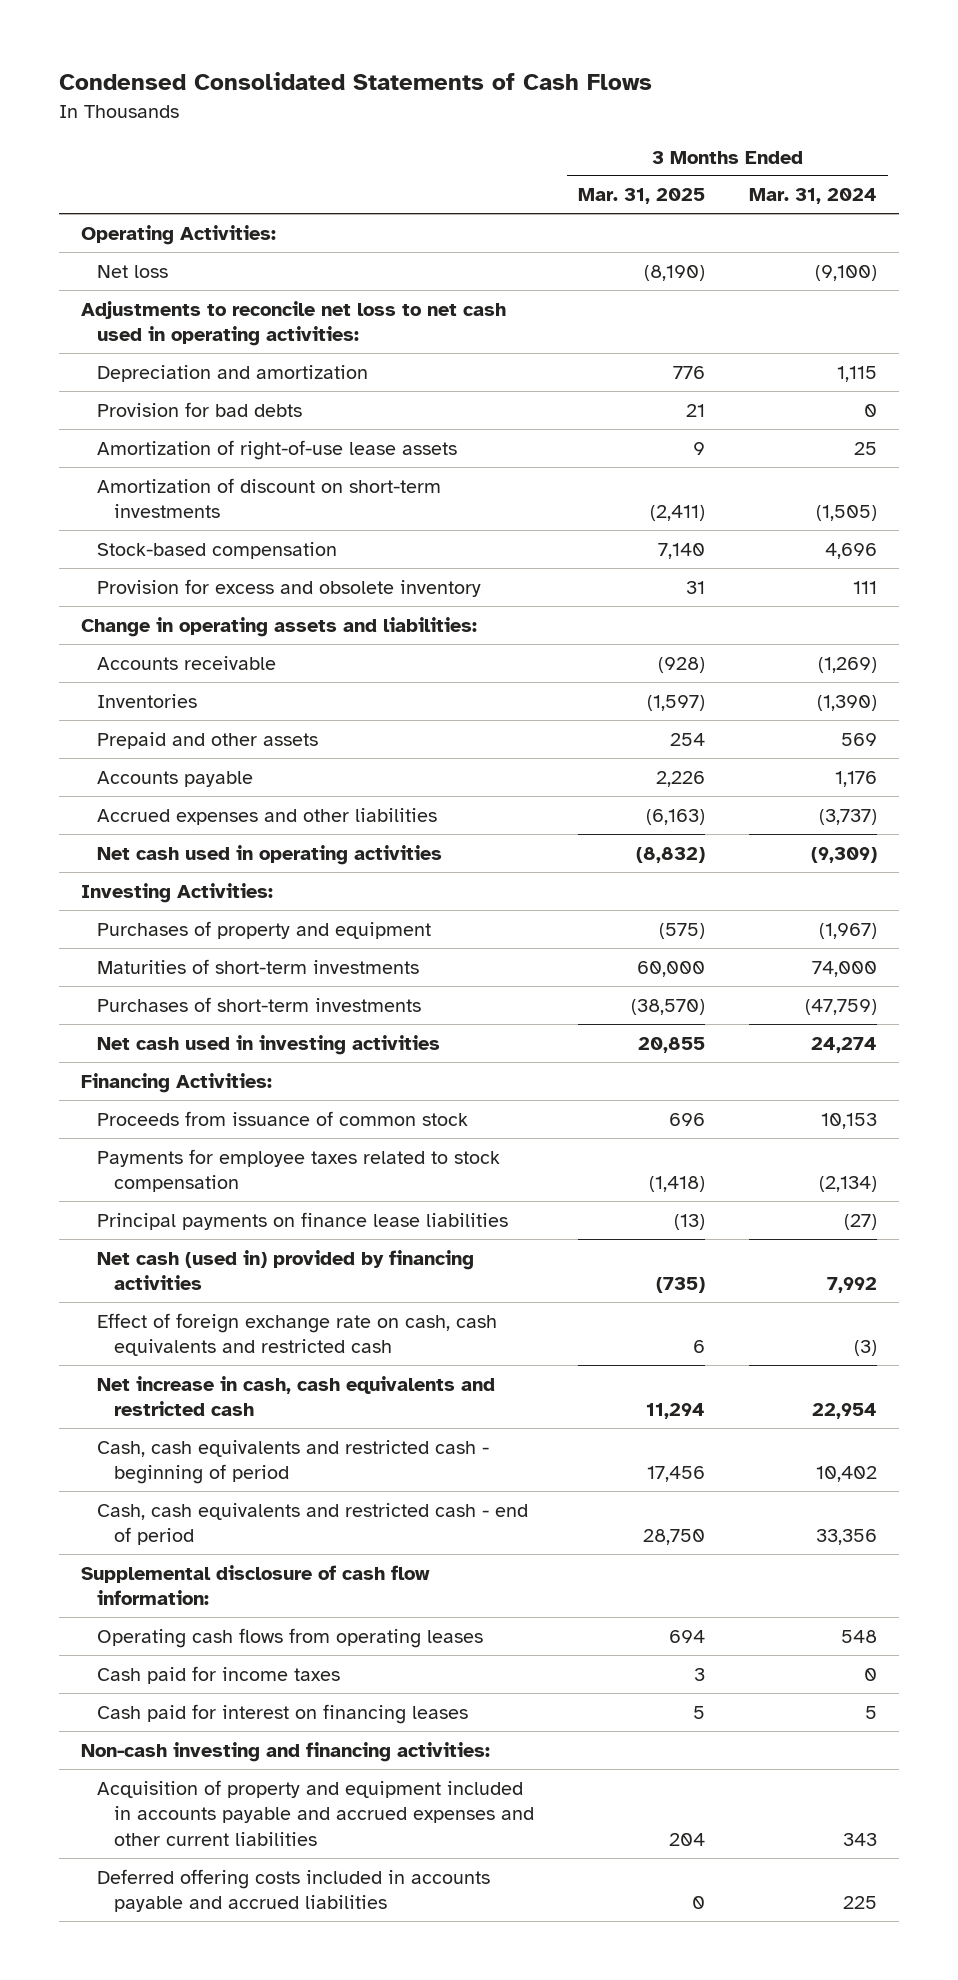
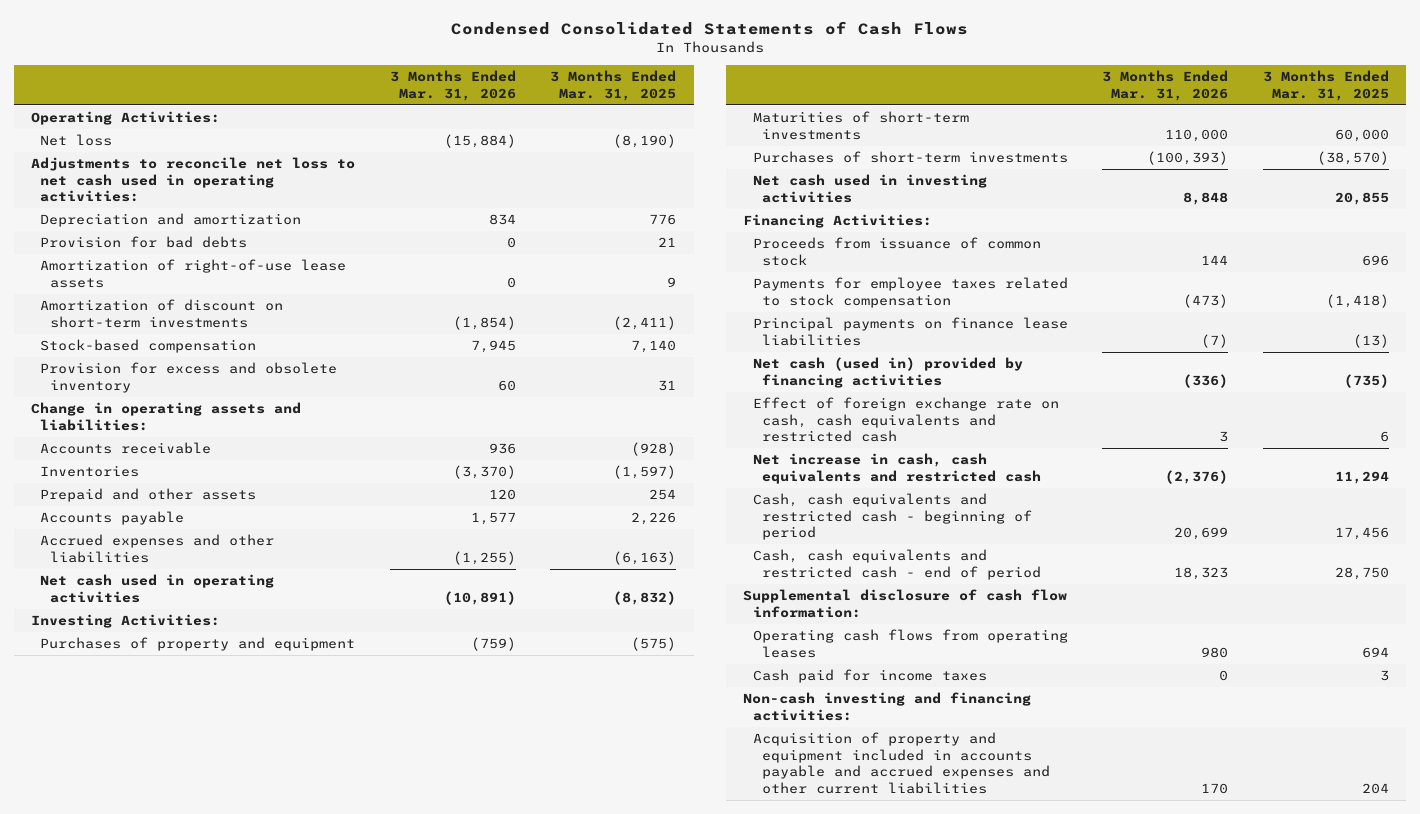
- | 3 Months Ended Mar. 31, 2025 | 3 Months Ended Mar. 31, 2024
+ | 3 Months Ended Mar. 31, 2026 | 3 Months Ended Mar. 31, 2025
- Cash paid for interest on financing leases | 5 | 5
- Deferred offering costs included in accounts payable and accrued liabilities | 0 | 225

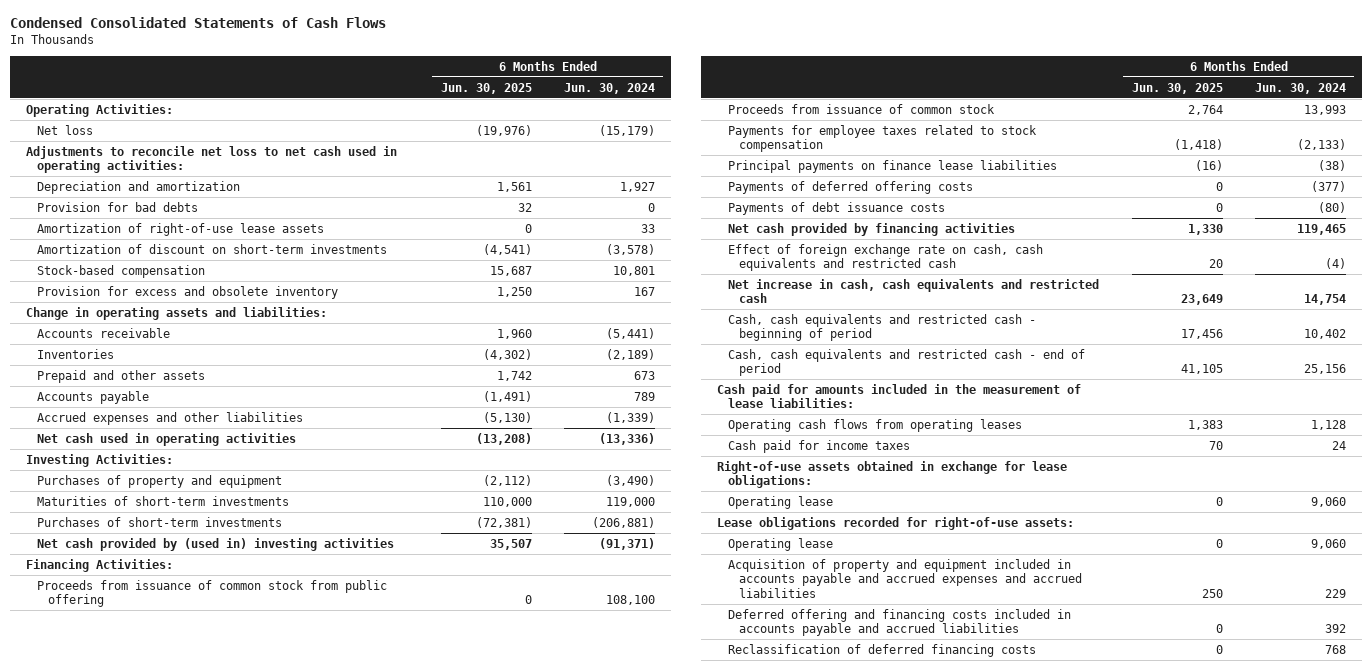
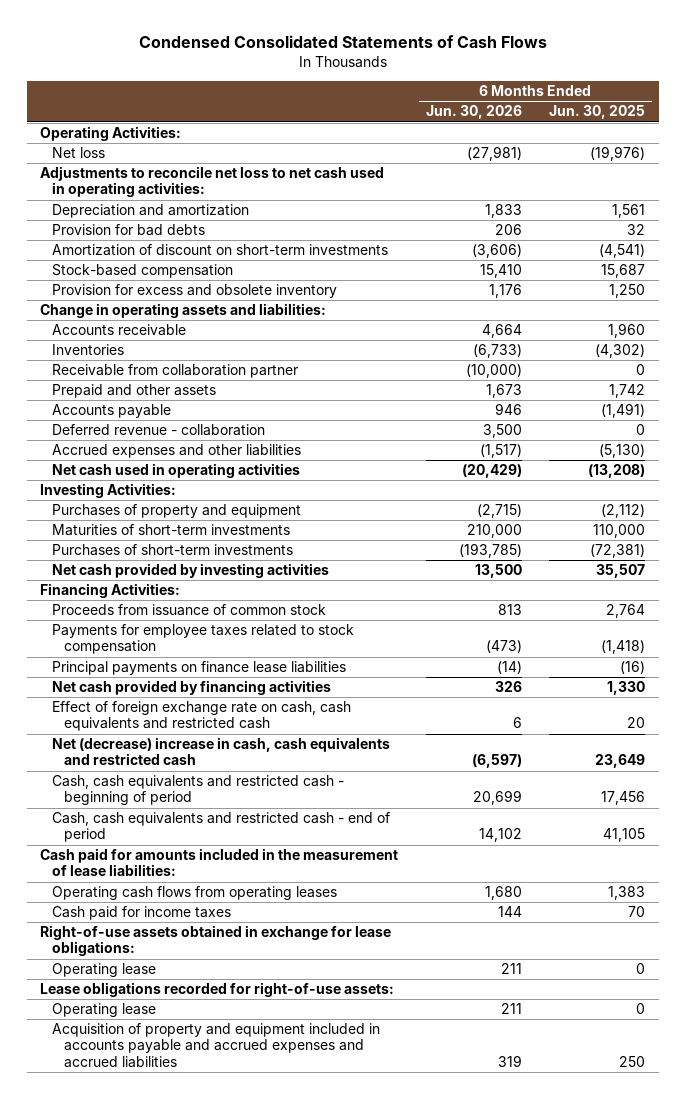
- | 6 Months Ended Jun. 30, 2025 | 6 Months Ended Jun. 30, 2024
+ | 6 Months Ended Jun. 30, 2026 | 6 Months Ended Jun. 30, 2025
- Amortization of right-of-use lease assets | 0 | 33
+ Receivable from collaboration partner | (10,000) | 0
+ Deferred revenue - collaboration | 3,500 | 0
- Net cash provided by (used in) investing activities | 35,507 | (91,371)
+ Net cash provided by investing activities | 13,500 | 35,507
- Proceeds from issuance of common stock from public offering | 0 | 108,100
- Payments of deferred offering costs | 0 | (377)
- Payments of debt issuance costs | 0 | (80)
- Net increase in cash, cash equivalents and restricted cash | 23,649 | 14,754
+ Net (decrease) increase in cash, cash equivalents and restricted cash | (6,597) | 23,649
- Deferred offering and financing costs included in accounts payable and accrued liabilities | 0 | 392
- Reclassification of deferred financing costs | 0 | 768

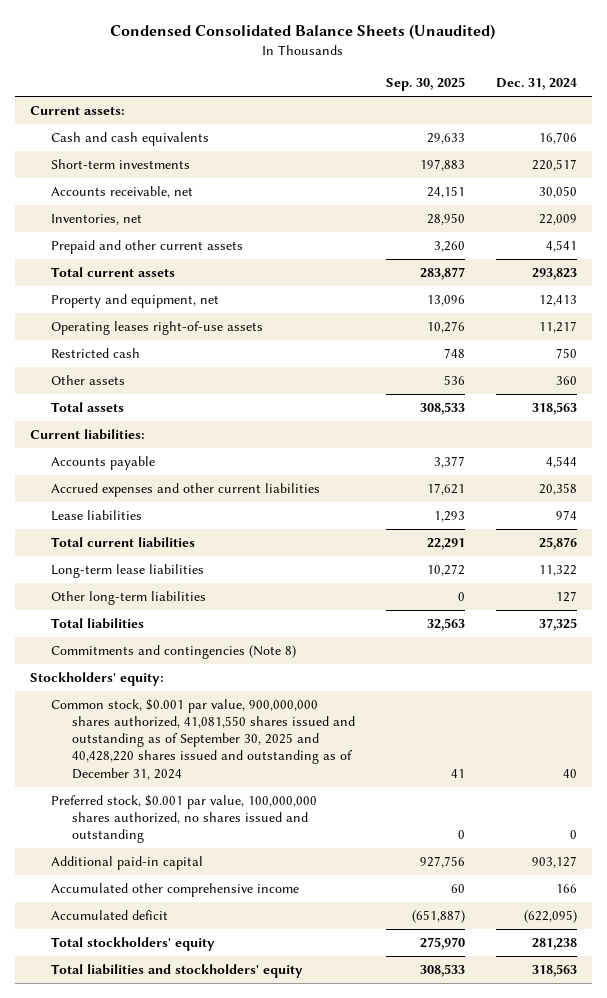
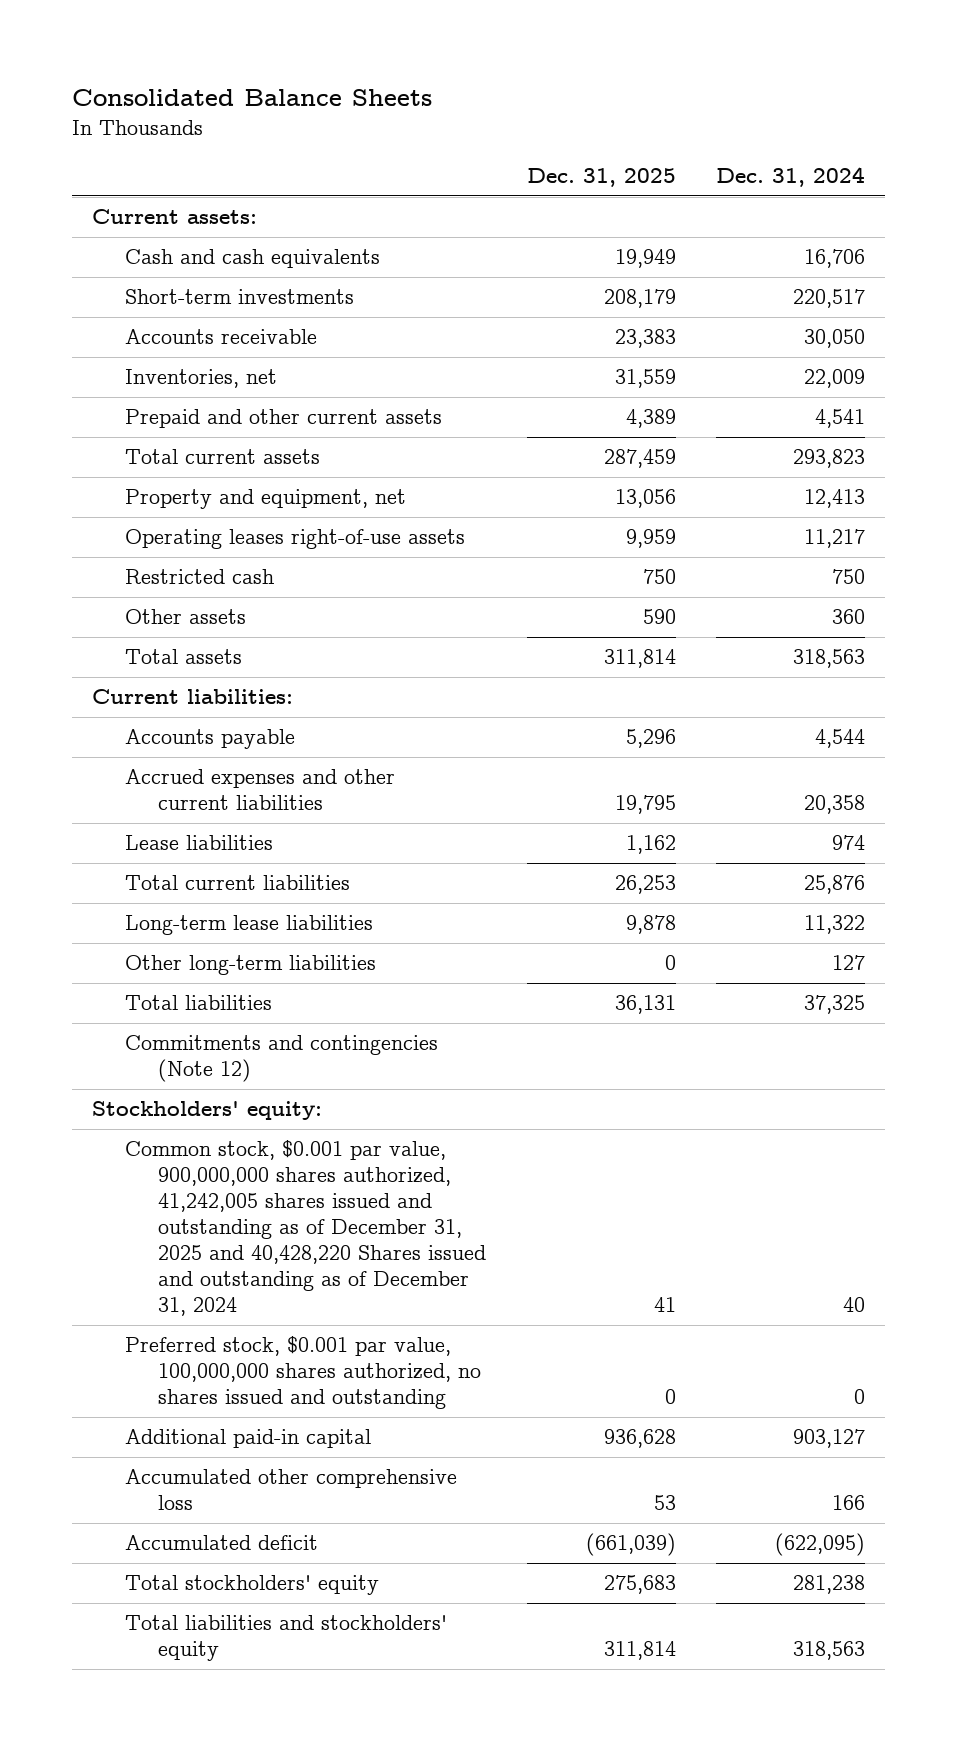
- Condensed Consolidated Balance Sheets (Unaudited)
+ Consolidated Balance Sheets
- | Sep. 30, 2025 | Dec. 31, 2024
+ | Dec. 31, 2025 | Dec. 31, 2024
- Accounts receivable, net | 24,151 | 30,050
+ Accounts receivable | 23,383 | 30,050
- Commitments and contingencies (Note 8)
+ Commitments and contingencies (Note 12)
- Common stock, $0.001 par value, 900,000,000 shares authorized, 41,081,550 shares issued and outstanding as of September 30, 2025 and 40,428,220 shares issued and outstanding as of December 31, 2024 | 41 | 40
+ Common stock, $0.001 par value, 900,000,000 shares authorized, 41,242,005 shares issued and outstanding as of December 31, 2025 and 40,428,220 Shares issued and outstanding as of December 31, 2024 | 41 | 40
- Accumulated other comprehensive income | 60 | 166
+ Accumulated other comprehensive loss | 53 | 166

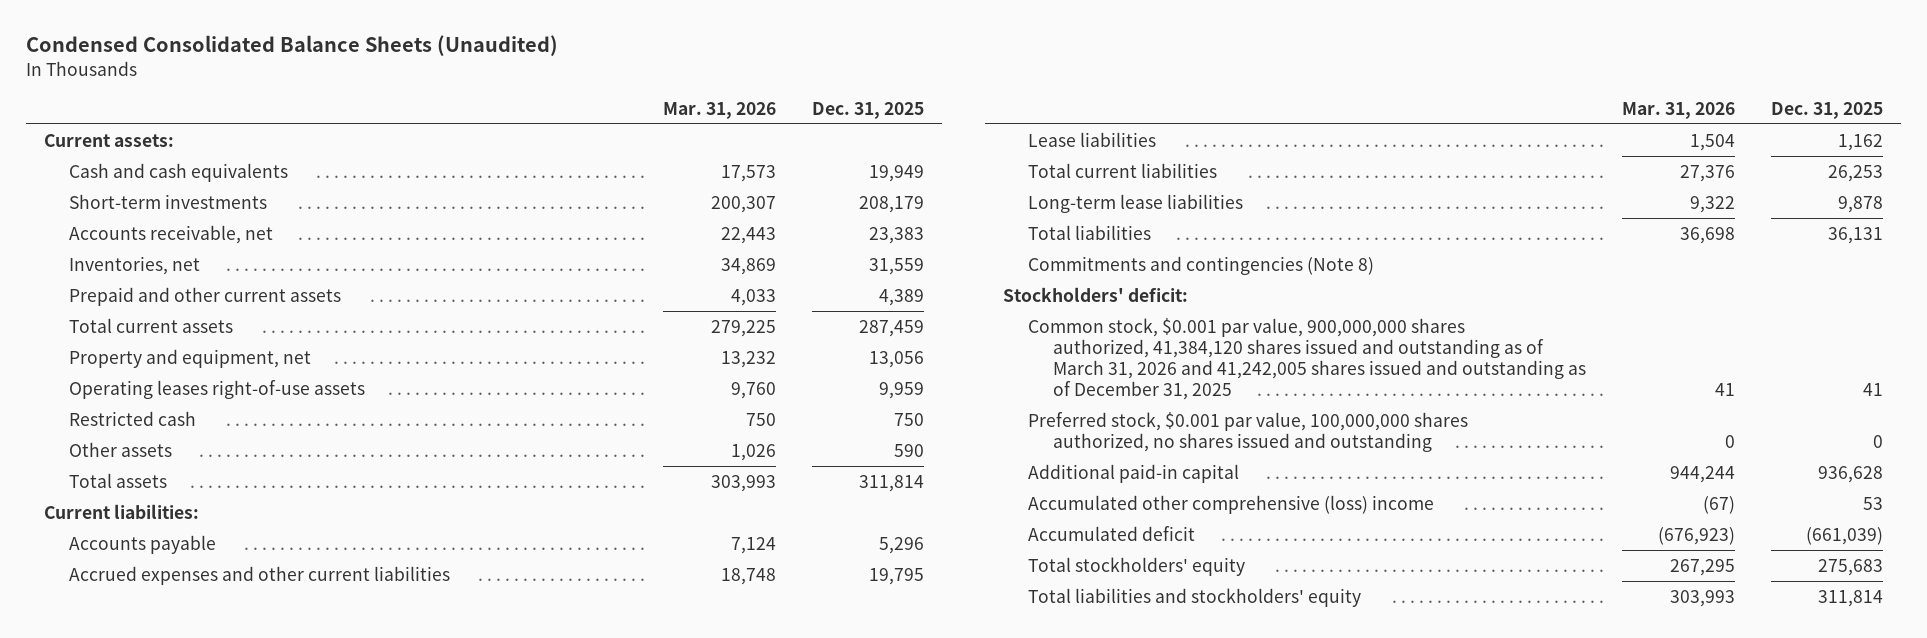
- Consolidated Balance Sheets
+ Condensed Consolidated Balance Sheets (Unaudited)
- | Dec. 31, 2025 | Dec. 31, 2024
+ | Mar. 31, 2026 | Dec. 31, 2025
- Accounts receivable | 23,383 | 30,050
+ Accounts receivable, net | 22,443 | 23,383
- Other long-term liabilities | 0 | 127
- Commitments and contingencies (Note 12)
- Stockholders' equity:
- Common stock, $0.001 par value, 900,000,000 shares authorized, 41,242,005 shares issued and outstanding as of December 31, 2025 and 40,428,220 Shares issued and outstanding as of December 31, 2024 | 41 | 40
+ Commitments and contingencies (Note 8)
+ Stockholders' deficit:
+ Common stock, $0.001 par value, 900,000,000 shares authorized, 41,384,120 shares issued and outstanding as of March 31, 2026 and 41,242,005 shares issued and outstanding as of December 31, 2025 | 41 | 41
- Accumulated other comprehensive loss | 53 | 166
+ Accumulated other comprehensive (loss) income | (67) | 53

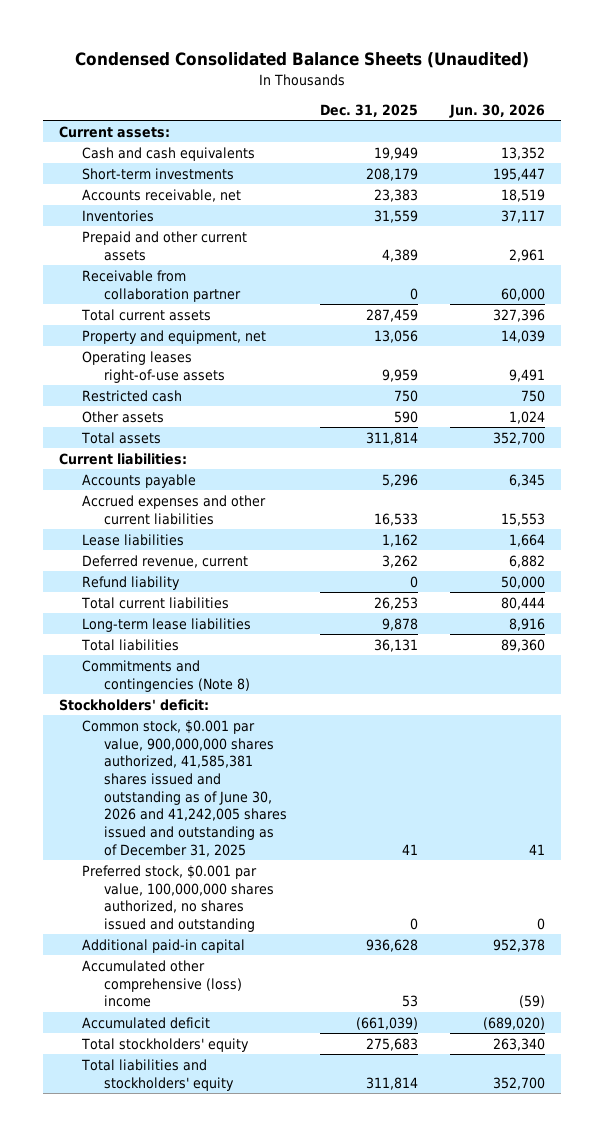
- | Mar. 31, 2026 | Dec. 31, 2025
+ | Dec. 31, 2025 | Jun. 30, 2026
- Inventories, net | 34,869 | 31,559
+ Inventories | 31,559 | 37,117
+ Receivable from collaboration partner | 0 | 60,000
- Accrued expenses and other current liabilities | 18,748 | 19,795
+ Accrued expenses and other current liabilities | 16,533 | 15,553
+ Deferred revenue, current | 3,262 | 6,882
+ Refund liability | 0 | 50,000
- Common stock, $0.001 par value, 900,000,000 shares authorized, 41,384,120 shares issued and outstanding as of March 31, 2026 and 41,242,005 shares issued and outstanding as of December 31, 2025 | 41 | 41
+ Common stock, $0.001 par value, 900,000,000 shares authorized, 41,585,381 shares issued and outstanding as of June 30, 2026 and 41,242,005 shares issued and outstanding as of December 31, 2025 | 41 | 41

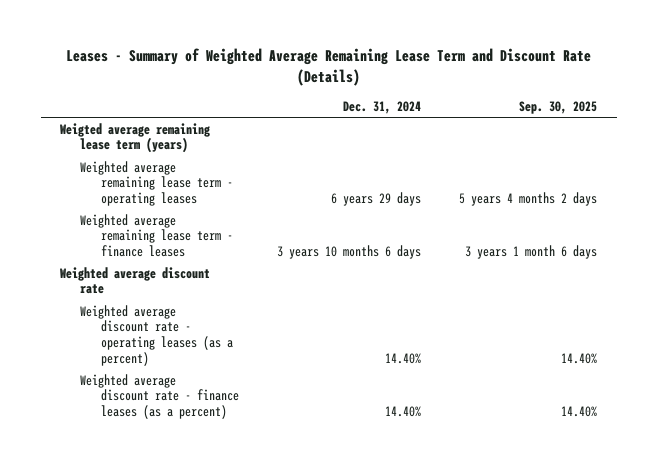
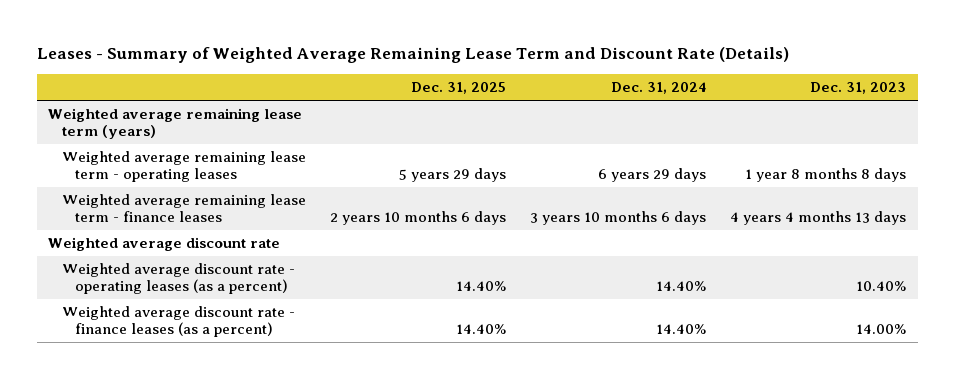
- | Dec. 31, 2024 | Sep. 30, 2025
+ | Dec. 31, 2025 | Dec. 31, 2024 | Dec. 31, 2023
- Weigted average remaining lease term (years)
+ Weighted average remaining lease term (years)

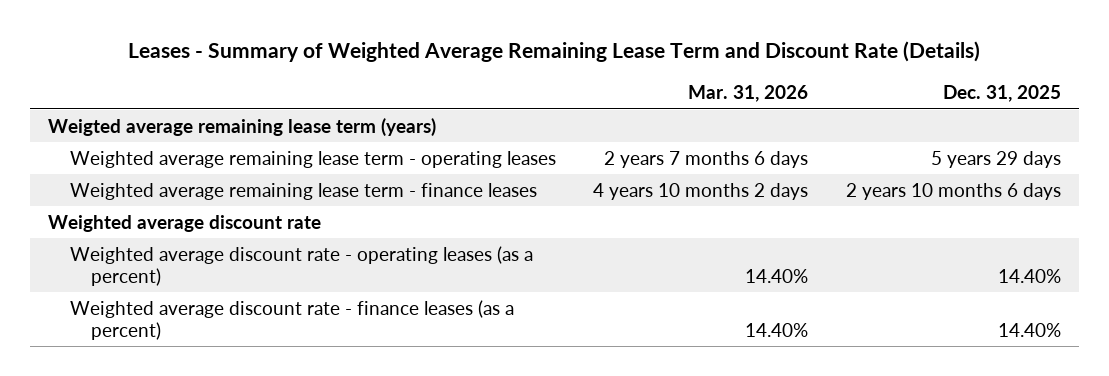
- | Dec. 31, 2025 | Dec. 31, 2024 | Dec. 31, 2023
+ | Mar. 31, 2026 | Dec. 31, 2025
- Weighted average remaining lease term (years)
+ Weigted average remaining lease term (years)

